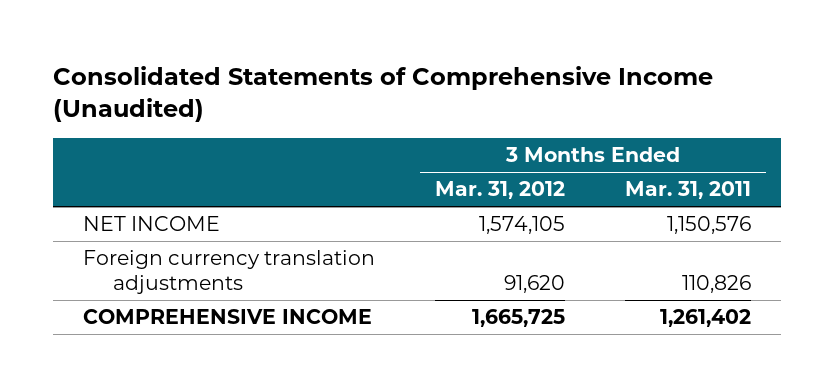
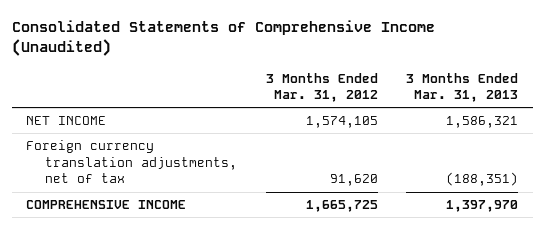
- | 3 Months Ended Mar. 31, 2012 | 3 Months Ended Mar. 31, 2011
+ | 3 Months Ended Mar. 31, 2012 | 3 Months Ended Mar. 31, 2013
- Foreign currency translation adjustments | 91,620 | 110,826
+ Foreign currency translation adjustments, net of tax | 91,620 | (188,351)

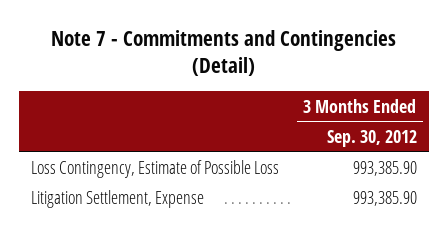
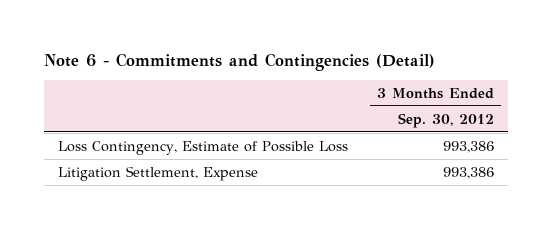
- Note 7 - Commitments and Contingencies (Detail)
+ Note 6 - Commitments and Contingencies (Detail)
- Loss Contingency, Estimate of Possible Loss | 993,385.90
- Litigation Settlement, Expense | 993,385.90
+ Loss Contingency, Estimate of Possible Loss | 993,386
+ Litigation Settlement, Expense | 993,386

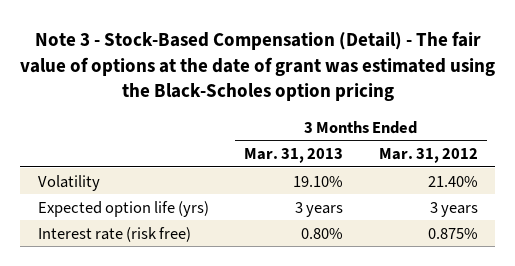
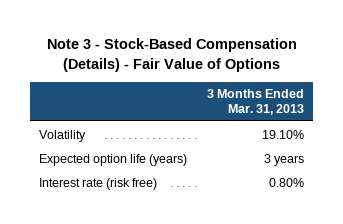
- Note 3 - Stock-Based Compensation (Detail) - The fair value of options at the date of grant was estimated using the Black-Scholes option pricing
+ Note 3 - Stock-Based Compensation (Details) - Fair Value of Options
- | 3 Months Ended Mar. 31, 2013 | 3 Months Ended Mar. 31, 2012
+ | 3 Months Ended Mar. 31, 2013
- Expected option life (yrs) | 3 years | 3 years
+ Expected option life (years) | 3 years

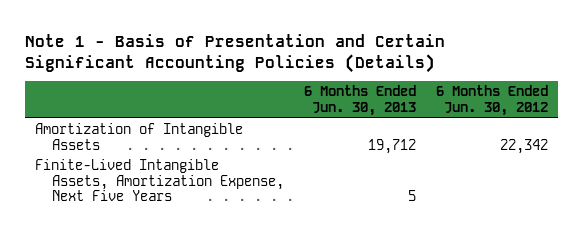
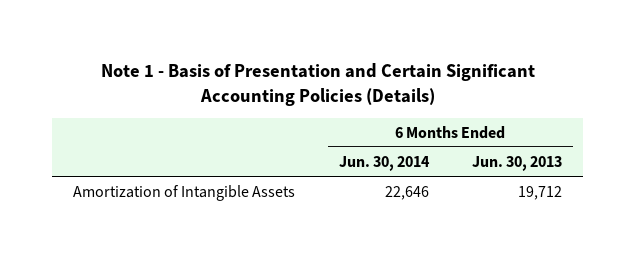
- | 6 Months Ended Jun. 30, 2013 | 6 Months Ended Jun. 30, 2012
+ | 6 Months Ended Jun. 30, 2014 | 6 Months Ended Jun. 30, 2013
- Finite-Lived Intangible Assets, Amortization Expense, Next Five Years | 5 |

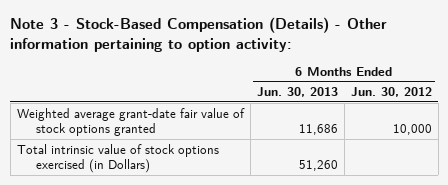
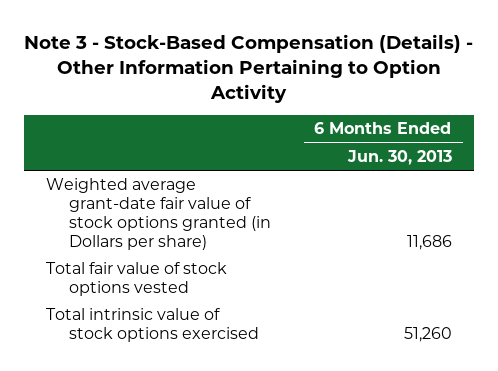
- Note 3 - Stock-Based Compensation (Details) - Other information pertaining to option activity:
+ Note 3 - Stock-Based Compensation (Details) - Other Information Pertaining to Option Activity
- | 6 Months Ended Jun. 30, 2013 | 6 Months Ended Jun. 30, 2012
+ | 6 Months Ended Jun. 30, 2013
- Weighted average grant-date fair value of stock options granted | 11,686 | 10,000
- Total intrinsic value of stock options exercised (in Dollars) | 51,260 |
+ Weighted average grant-date fair value of stock options granted (in Dollars per share) | 11,686
+ Total fair value of stock options vested
+ Total intrinsic value of stock options exercised | 51,260

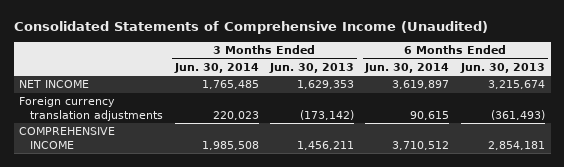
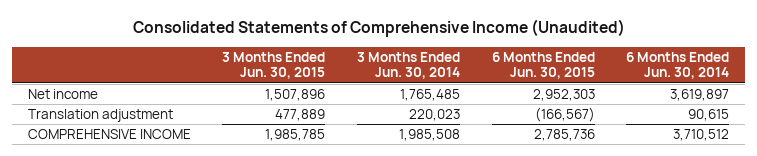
- | 3 Months Ended Jun. 30, 2014 | 3 Months Ended Jun. 30, 2013 | 6 Months Ended Jun. 30, 2014 | 6 Months Ended Jun. 30, 2013
+ | 3 Months Ended Jun. 30, 2015 | 3 Months Ended Jun. 30, 2014 | 6 Months Ended Jun. 30, 2015 | 6 Months Ended Jun. 30, 2014
- NET INCOME | 1,765,485 | 1,629,353 | 3,619,897 | 3,215,674
- Foreign currency translation adjustments | 220,023 | (173,142) | 90,615 | (361,493)
+ Net income | 1,507,896 | 1,765,485 | 2,952,303 | 3,619,897
+ Translation adjustment | 477,889 | 220,023 | (166,567) | 90,615

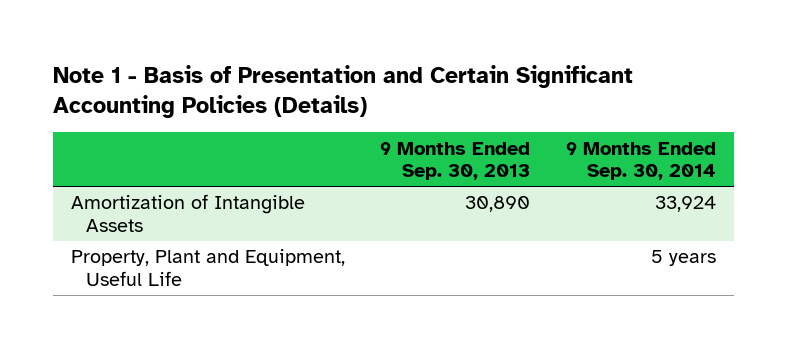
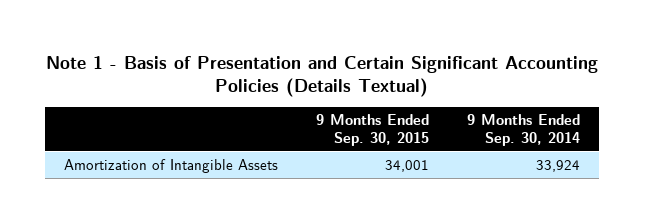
- Note 1 - Basis of Presentation and Certain Significant Accounting Policies (Details)
+ Note 1 - Basis of Presentation and Certain Significant Accounting Policies (Details Textual)
- | 9 Months Ended Sep. 30, 2013 | 9 Months Ended Sep. 30, 2014
+ | 9 Months Ended Sep. 30, 2015 | 9 Months Ended Sep. 30, 2014
- Property, Plant and Equipment, Useful Life | | 5 years

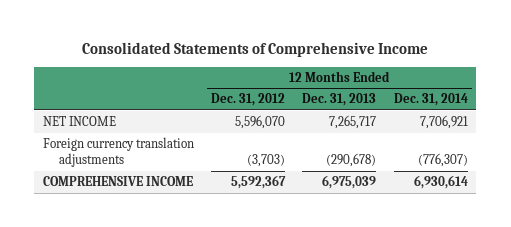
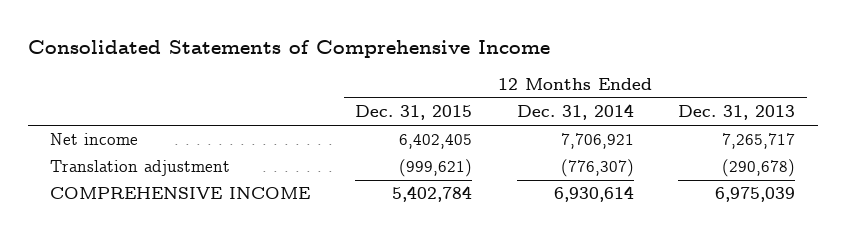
- | 12 Months Ended Dec. 31, 2012 | 12 Months Ended Dec. 31, 2013 | 12 Months Ended Dec. 31, 2014
+ | 12 Months Ended Dec. 31, 2015 | 12 Months Ended Dec. 31, 2014 | 12 Months Ended Dec. 31, 2013
- NET INCOME | 5,596,070 | 7,265,717 | 7,706,921
- Foreign currency translation adjustments | (3,703) | (290,678) | (776,307)
+ Net income | 6,402,405 | 7,706,921 | 7,265,717
+ Translation adjustment | (999,621) | (776,307) | (290,678)

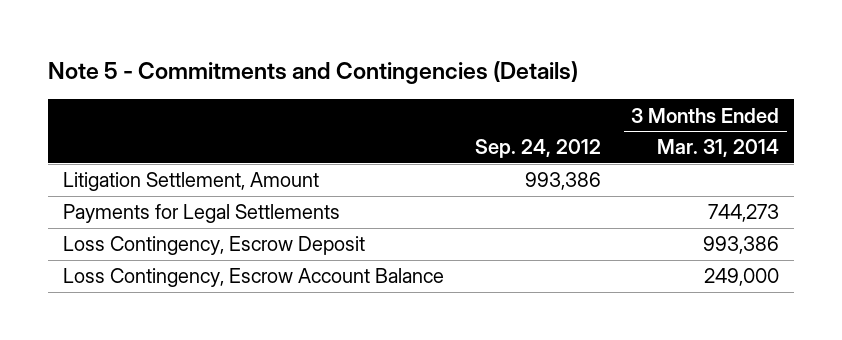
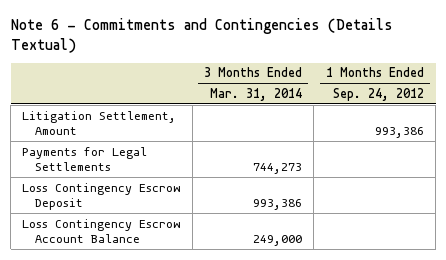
- Note 5 - Commitments and Contingencies (Details)
+ Note 6 - Commitments and Contingencies (Details Textual)
- | Sep. 24, 2012 | 3 Months Ended Mar. 31, 2014
+ | 3 Months Ended Mar. 31, 2014 | 1 Months Ended Sep. 24, 2012
- Loss Contingency, Escrow Deposit | | 993,386
- Loss Contingency, Escrow Account Balance | | 249,000
+ Loss Contingency Escrow Deposit | 993,386 |
+ Loss Contingency Escrow Account Balance | 249,000 |

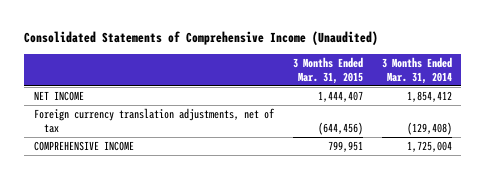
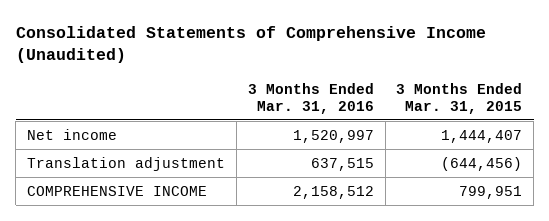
- | 3 Months Ended Mar. 31, 2015 | 3 Months Ended Mar. 31, 2014
+ | 3 Months Ended Mar. 31, 2016 | 3 Months Ended Mar. 31, 2015
- NET INCOME | 1,444,407 | 1,854,412
- Foreign currency translation adjustments, net of tax | (644,456) | (129,408)
+ Net income | 1,520,997 | 1,444,407
+ Translation adjustment | 637,515 | (644,456)

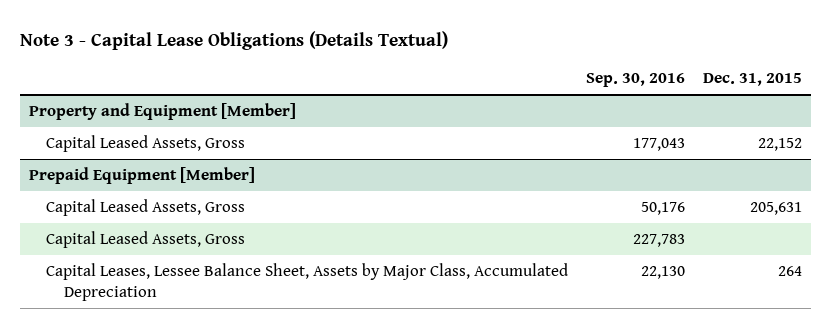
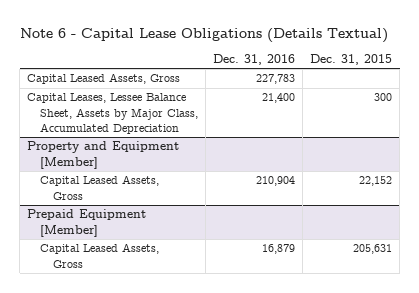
- Note 3 - Capital Lease Obligations (Details Textual)
+ Note 6 - Capital Lease Obligations (Details Textual)
- | Sep. 30, 2016 | Dec. 31, 2015
+ | Dec. 31, 2016 | Dec. 31, 2015
+ Capital Leased Assets, Gross | 227,783 |
+ Capital Leases, Lessee Balance Sheet, Assets by Major Class, Accumulated Depreciation | 21,400 | 300
@ Prepaid Equipment [Member]
- Capital Leased Assets, Gross | 227,783 |
- Capital Leases, Lessee Balance Sheet, Assets by Major Class, Accumulated Depreciation | 22,130 | 264

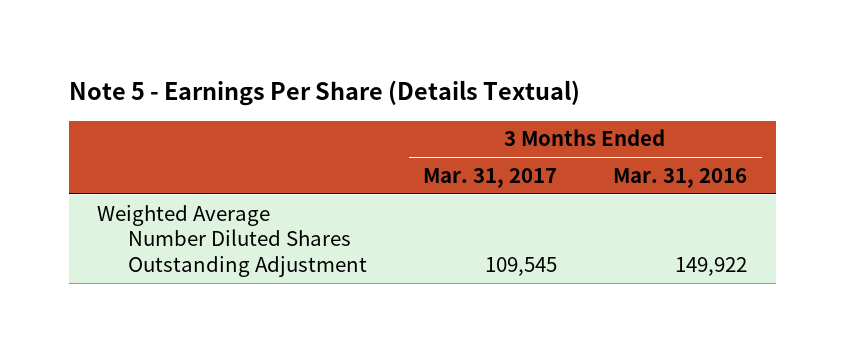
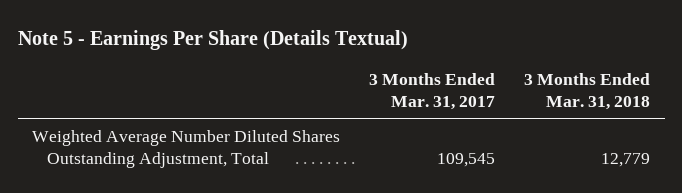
- | 3 Months Ended Mar. 31, 2017 | 3 Months Ended Mar. 31, 2016
+ | 3 Months Ended Mar. 31, 2017 | 3 Months Ended Mar. 31, 2018
- Weighted Average Number Diluted Shares Outstanding Adjustment | 109,545 | 149,922
+ Weighted Average Number Diluted Shares Outstanding Adjustment, Total | 109,545 | 12,779

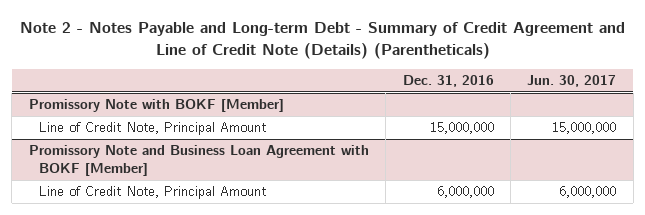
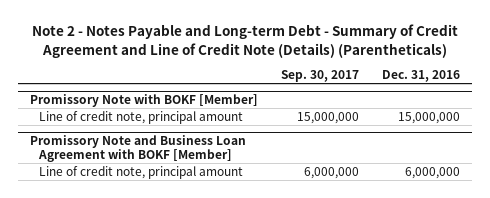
- | Dec. 31, 2016 | Jun. 30, 2017
+ | Sep. 30, 2017 | Dec. 31, 2016
@ Promissory Note with BOKF [Member]
- Line of Credit Note, Principal Amount | 15,000,000 | 15,000,000
+ Line of credit note, principal amount | 15,000,000 | 15,000,000
@ Promissory Note and Business Loan Agreement with BOKF [Member]
- Line of Credit Note, Principal Amount | 6,000,000 | 6,000,000
+ Line of credit note, principal amount | 6,000,000 | 6,000,000

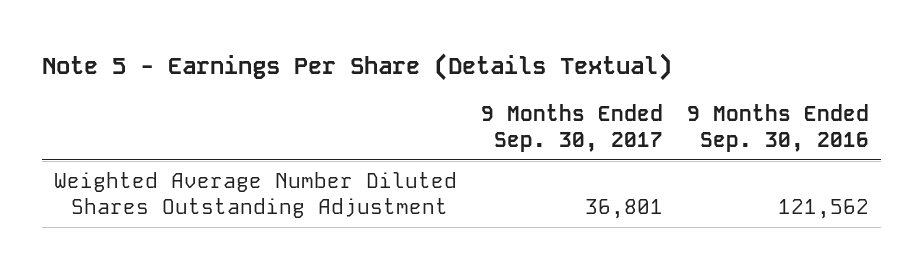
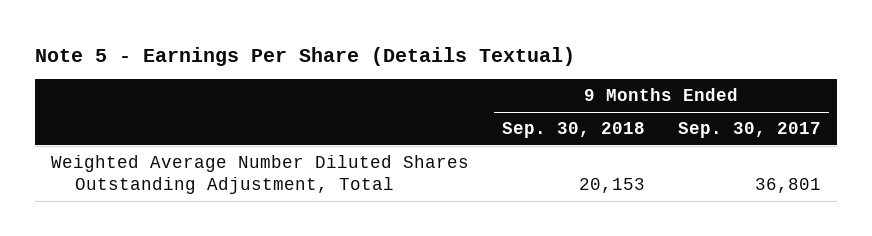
- | 9 Months Ended Sep. 30, 2017 | 9 Months Ended Sep. 30, 2016
+ | 9 Months Ended Sep. 30, 2018 | 9 Months Ended Sep. 30, 2017
- Weighted Average Number Diluted Shares Outstanding Adjustment | 36,801 | 121,562
+ Weighted Average Number Diluted Shares Outstanding Adjustment, Total | 20,153 | 36,801

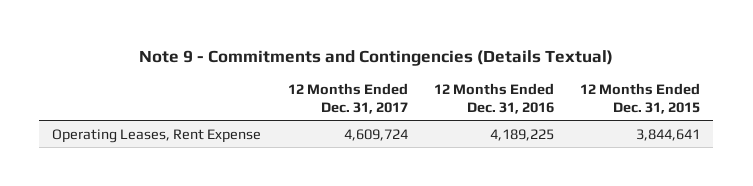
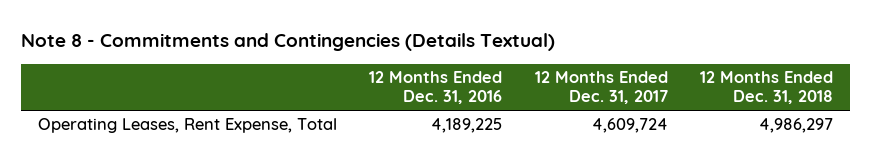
- Note 9 - Commitments and Contingencies (Details Textual)
+ Note 8 - Commitments and Contingencies (Details Textual)
- | 12 Months Ended Dec. 31, 2017 | 12 Months Ended Dec. 31, 2016 | 12 Months Ended Dec. 31, 2015
+ | 12 Months Ended Dec. 31, 2016 | 12 Months Ended Dec. 31, 2017 | 12 Months Ended Dec. 31, 2018
- Operating Leases, Rent Expense | 4,609,724 | 4,189,225 | 3,844,641
+ Operating Leases, Rent Expense, Total | 4,189,225 | 4,609,724 | 4,986,297

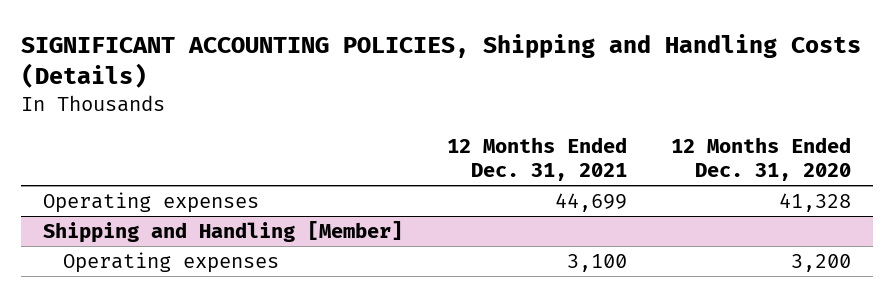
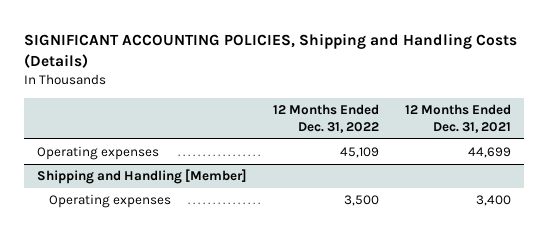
- | 12 Months Ended Dec. 31, 2021 | 12 Months Ended Dec. 31, 2020
+ | 12 Months Ended Dec. 31, 2022 | 12 Months Ended Dec. 31, 2021
@ Shipping and Handling [Member]
- Operating expenses | 3,100 | 3,200
+ Operating expenses | 3,500 | 3,400

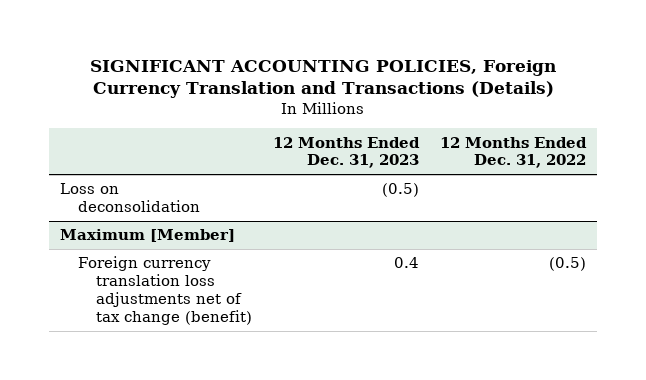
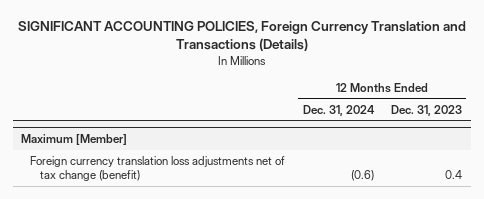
- | 12 Months Ended Dec. 31, 2023 | 12 Months Ended Dec. 31, 2022
+ | 12 Months Ended Dec. 31, 2024 | 12 Months Ended Dec. 31, 2023
- Loss on deconsolidation | (0.5) |

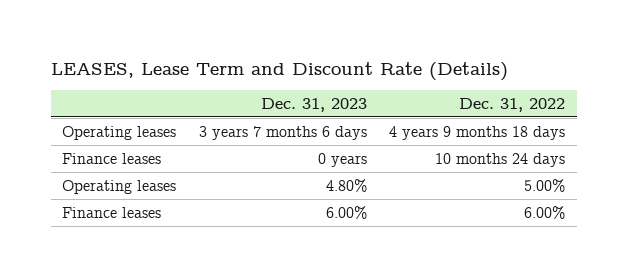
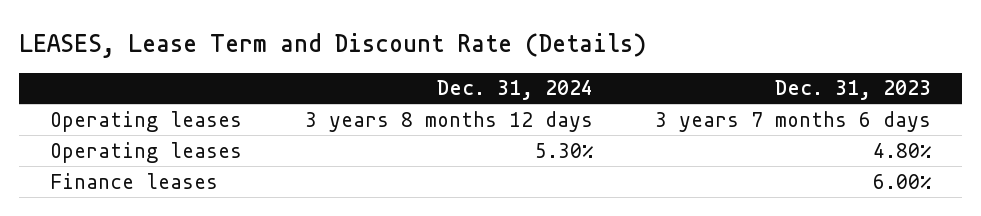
- | Dec. 31, 2023 | Dec. 31, 2022
+ | Dec. 31, 2024 | Dec. 31, 2023
- Finance leases | 0 years | 10 months 24 days

